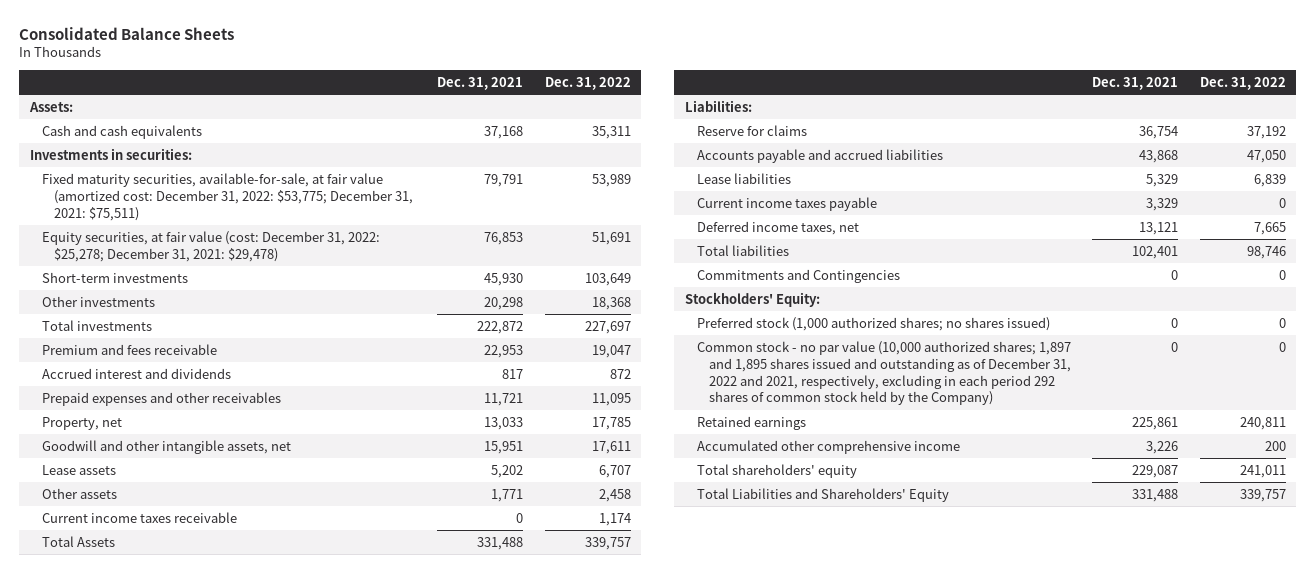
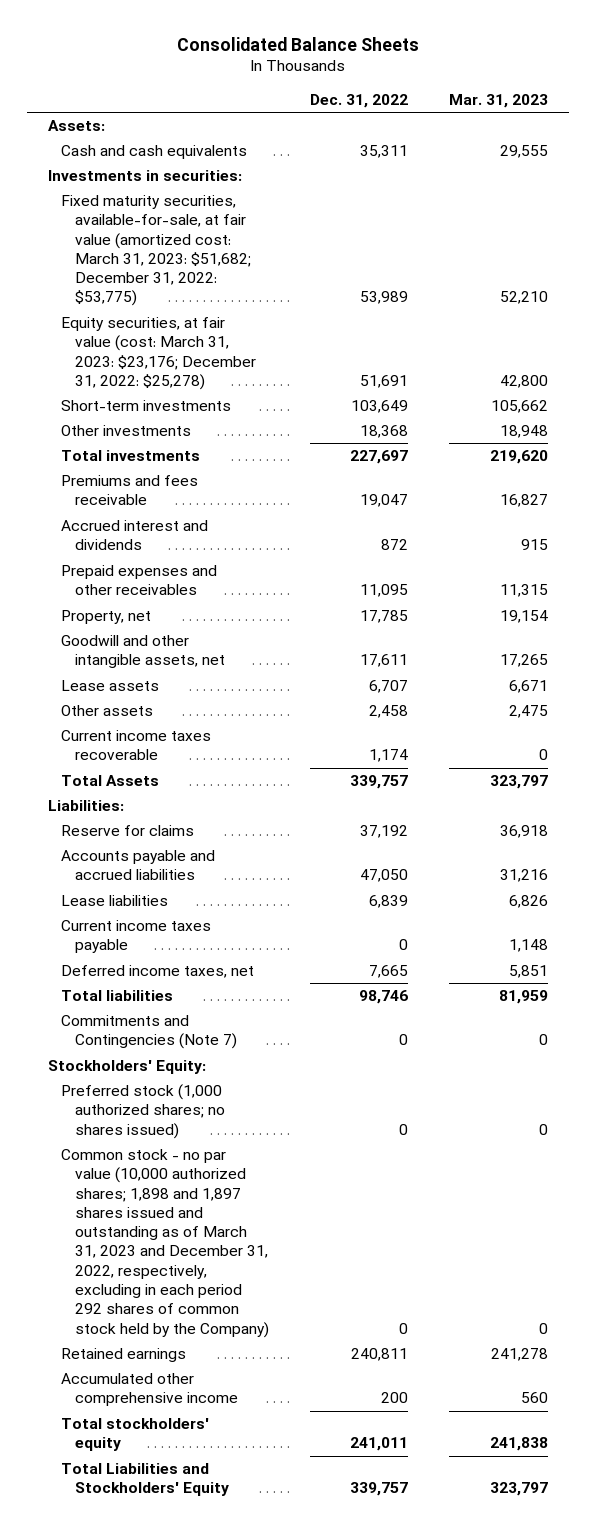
- | Dec. 31, 2021 | Dec. 31, 2022
+ | Dec. 31, 2022 | Mar. 31, 2023
- Fixed maturity securities, available-for-sale, at fair value (amortized cost: December 31, 2022: $53,775; December 31, 2021: $75,511) | 79,791 | 53,989
- Equity securities, at fair value (cost: December 31, 2022: $25,278; December 31, 2021: $29,478) | 76,853 | 51,691
+ Fixed maturity securities, available-for-sale, at fair value (amortized cost: March 31, 2023: $51,682; December 31, 2022: $53,775) | 53,989 | 52,210
+ Equity securities, at fair value (cost: March 31, 2023: $23,176; December 31, 2022: $25,278) | 51,691 | 42,800
- Premium and fees receivable | 22,953 | 19,047
+ Premiums and fees receivable | 19,047 | 16,827
- Current income taxes receivable | 0 | 1,174
+ Current income taxes recoverable | 1,174 | 0
- Commitments and Contingencies | 0 | 0
+ Commitments and Contingencies (Note 7) | 0 | 0
- Common stock - no par value (10,000 authorized shares; 1,897 and 1,895 shares issued and outstanding as of December 31, 2022 and 2021, respectively, excluding in each period 292 shares of common stock held by the Company) | 0 | 0
+ Common stock - no par value (10,000 authorized shares; 1,898 and 1,897 shares issued and outstanding as of March 31, 2023 and December 31, 2022, respectively, excluding in each period 292 shares of common stock held by the Company) | 0 | 0
- Total shareholders' equity | 229,087 | 241,011
- Total Liabilities and Shareholders' Equity | 331,488 | 339,757
+ Total stockholders' equity | 241,011 | 241,838
+ Total Liabilities and Stockholders' Equity | 339,757 | 323,797

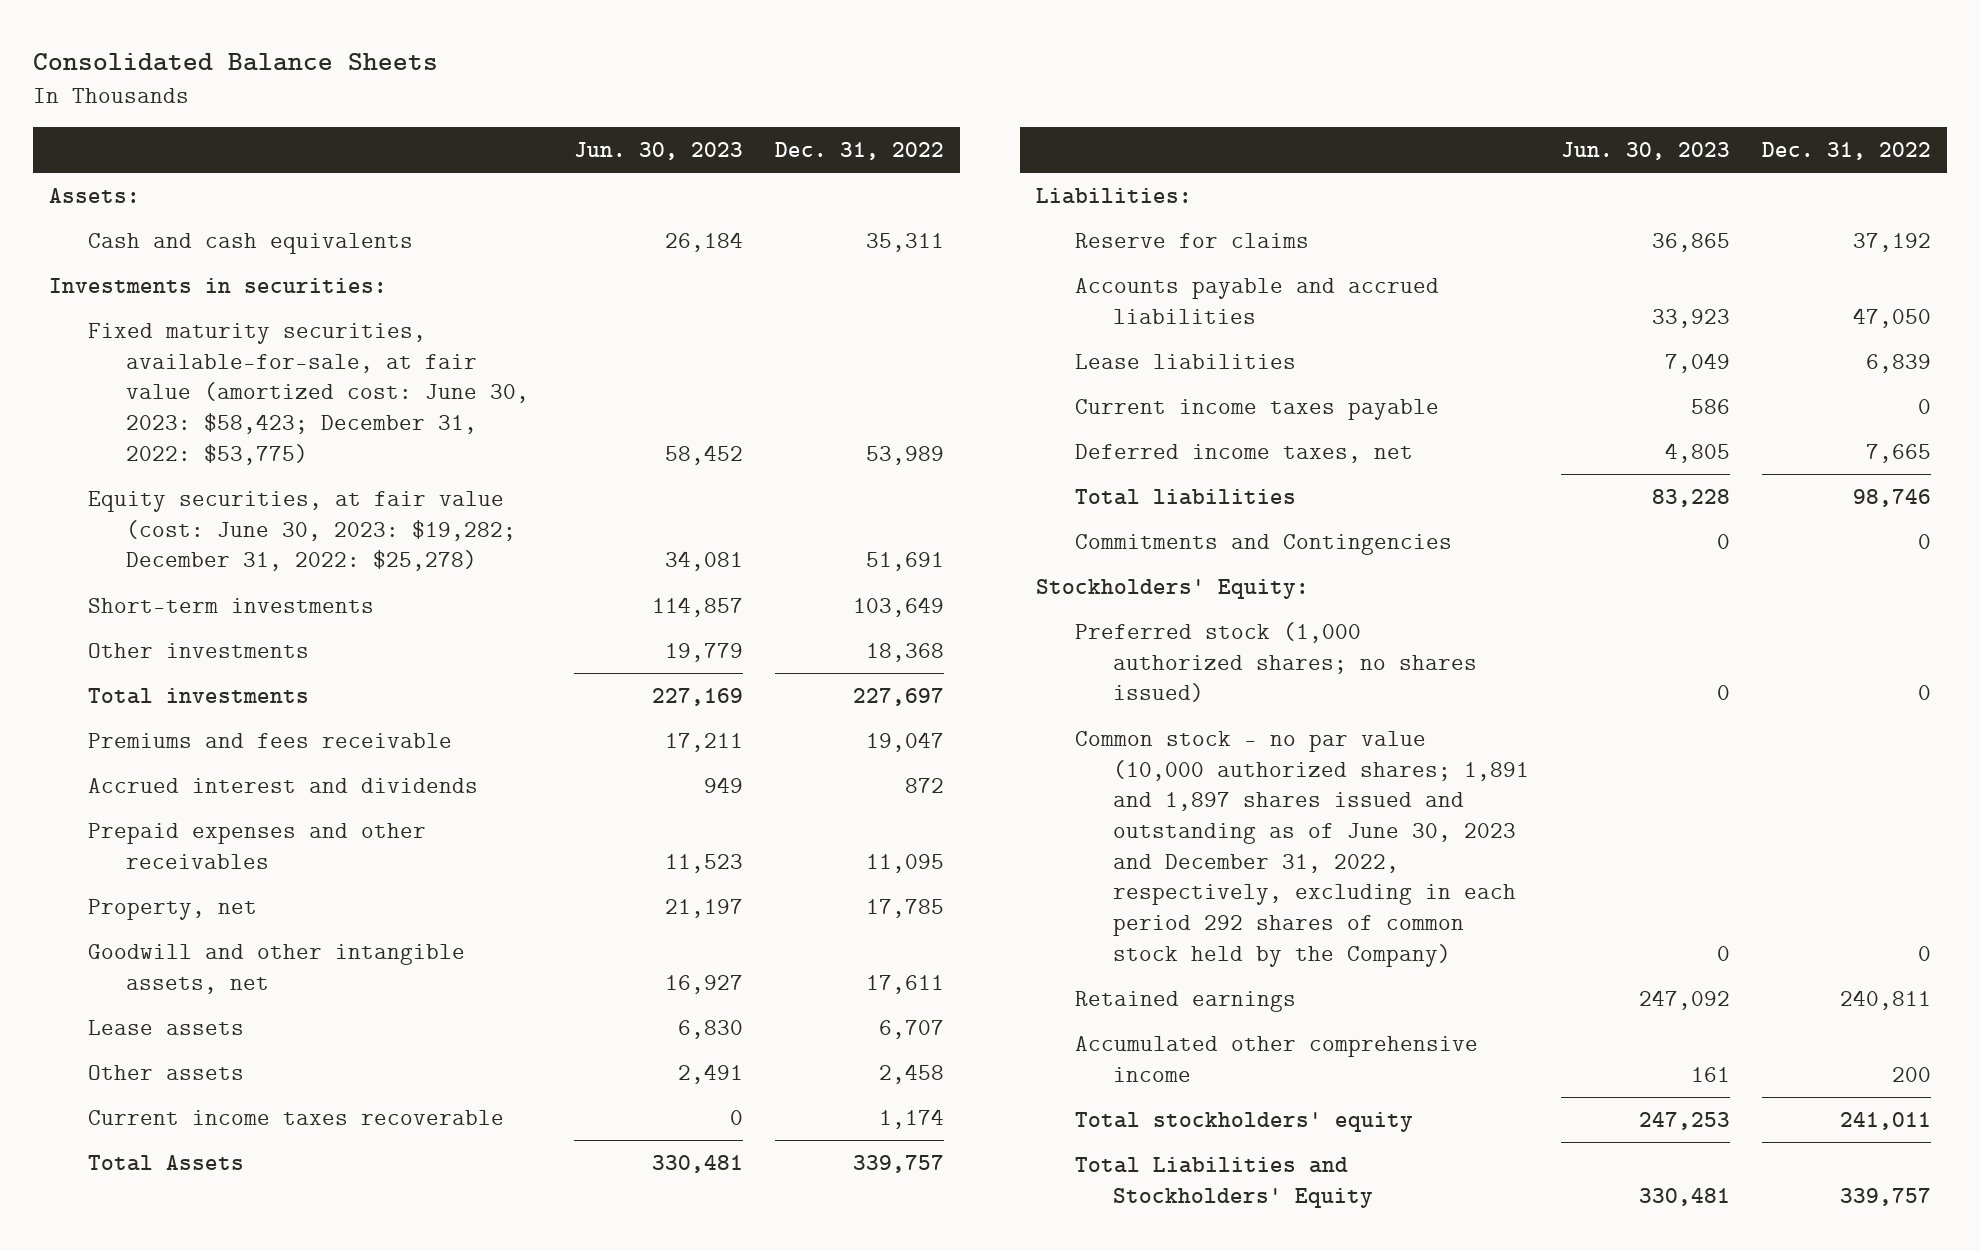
- | Dec. 31, 2022 | Mar. 31, 2023
+ | Jun. 30, 2023 | Dec. 31, 2022
- Fixed maturity securities, available-for-sale, at fair value (amortized cost: March 31, 2023: $51,682; December 31, 2022: $53,775) | 53,989 | 52,210
- Equity securities, at fair value (cost: March 31, 2023: $23,176; December 31, 2022: $25,278) | 51,691 | 42,800
+ Fixed maturity securities, available-for-sale, at fair value (amortized cost: June 30, 2023: $58,423; December 31, 2022: $53,775) | 58,452 | 53,989
+ Equity securities, at fair value (cost: June 30, 2023: $19,282; December 31, 2022: $25,278) | 34,081 | 51,691
- Commitments and Contingencies (Note 7) | 0 | 0
+ Commitments and Contingencies | 0 | 0
- Common stock - no par value (10,000 authorized shares; 1,898 and 1,897 shares issued and outstanding as of March 31, 2023 and December 31, 2022, respectively, excluding in each period 292 shares of common stock held by the Company) | 0 | 0
+ Common stock - no par value (10,000 authorized shares; 1,891 and 1,897 shares issued and outstanding as of June 30, 2023 and December 31, 2022, respectively, excluding in each period 292 shares of common stock held by the Company) | 0 | 0

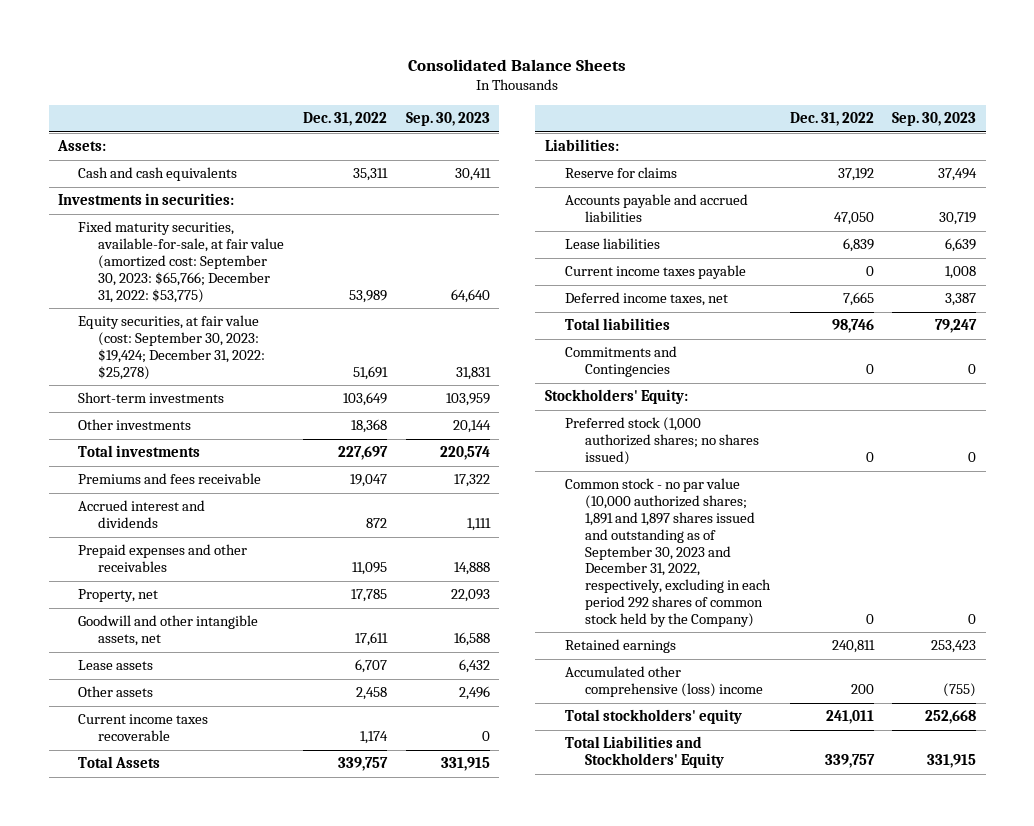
- | Jun. 30, 2023 | Dec. 31, 2022
+ | Dec. 31, 2022 | Sep. 30, 2023
- Fixed maturity securities, available-for-sale, at fair value (amortized cost: June 30, 2023: $58,423; December 31, 2022: $53,775) | 58,452 | 53,989
- Equity securities, at fair value (cost: June 30, 2023: $19,282; December 31, 2022: $25,278) | 34,081 | 51,691
+ Fixed maturity securities, available-for-sale, at fair value (amortized cost: September 30, 2023: $65,766; December 31, 2022: $53,775) | 53,989 | 64,640
+ Equity securities, at fair value (cost: September 30, 2023: $19,424; December 31, 2022: $25,278) | 51,691 | 31,831
- Common stock - no par value (10,000 authorized shares; 1,891 and 1,897 shares issued and outstanding as of June 30, 2023 and December 31, 2022, respectively, excluding in each period 292 shares of common stock held by the Company) | 0 | 0
+ Common stock - no par value (10,000 authorized shares; 1,891 and 1,897 shares issued and outstanding as of September 30, 2023 and December 31, 2022, respectively, excluding in each period 292 shares of common stock held by the Company) | 0 | 0
- Accumulated other comprehensive income | 161 | 200
+ Accumulated other comprehensive (loss) income | 200 | (755)

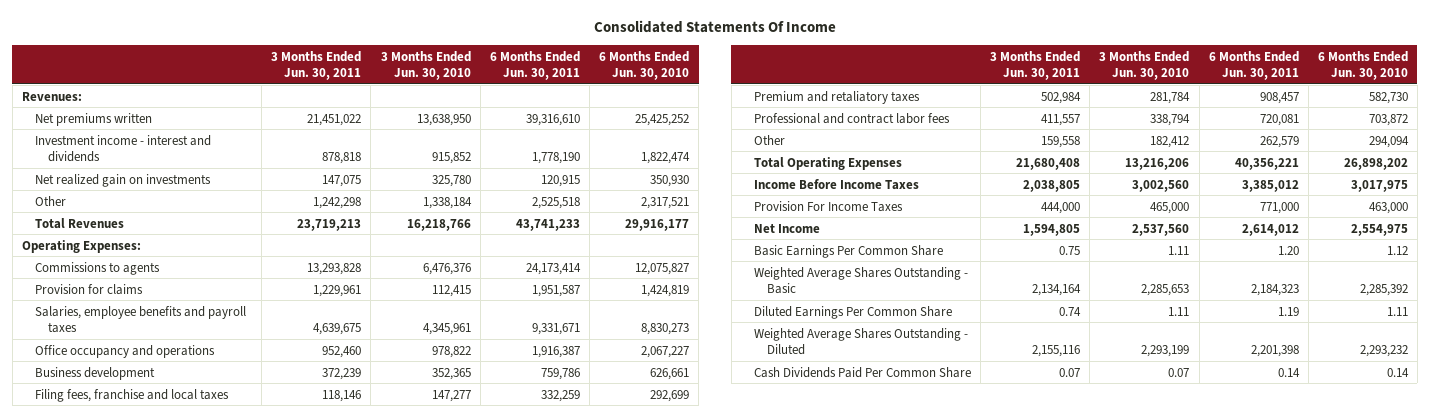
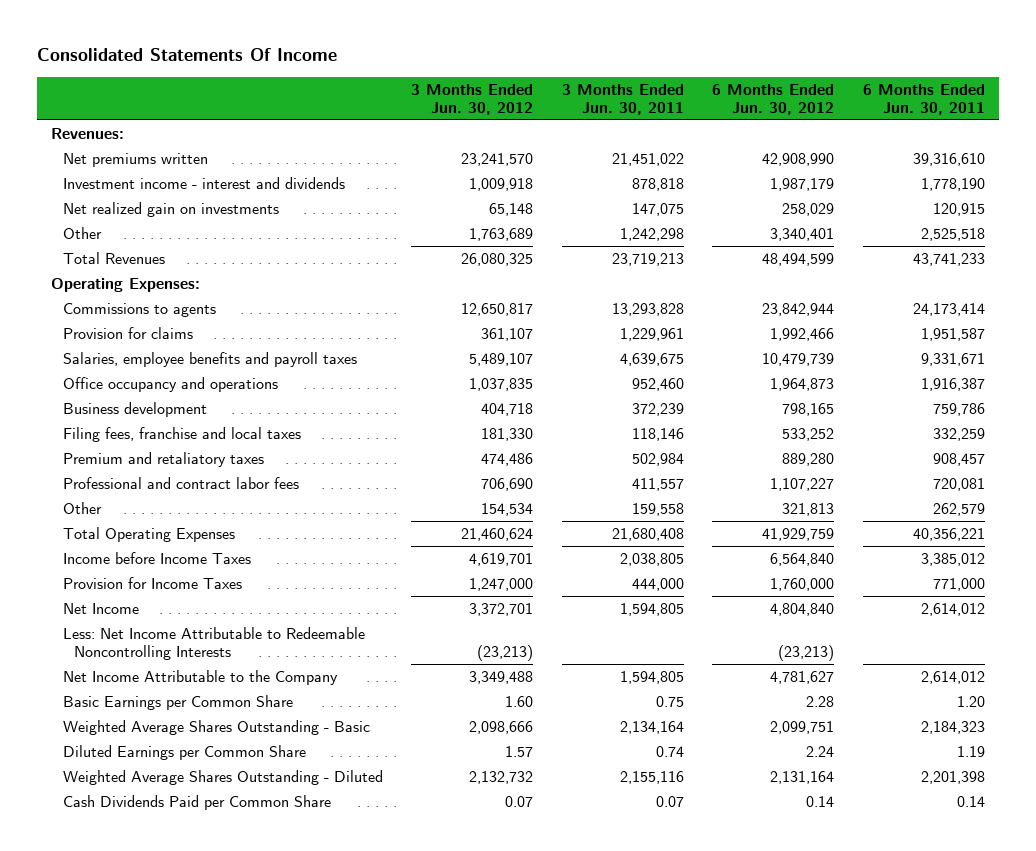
- | 3 Months Ended Jun. 30, 2011 | 3 Months Ended Jun. 30, 2010 | 6 Months Ended Jun. 30, 2011 | 6 Months Ended Jun. 30, 2010
+ | 3 Months Ended Jun. 30, 2012 | 3 Months Ended Jun. 30, 2011 | 6 Months Ended Jun. 30, 2012 | 6 Months Ended Jun. 30, 2011
- Income Before Income Taxes | 2,038,805 | 3,002,560 | 3,385,012 | 3,017,975
- Provision For Income Taxes | 444,000 | 465,000 | 771,000 | 463,000
+ Income before Income Taxes | 4,619,701 | 2,038,805 | 6,564,840 | 3,385,012
+ Provision for Income Taxes | 1,247,000 | 444,000 | 1,760,000 | 771,000
- Basic Earnings Per Common Share | 0.75 | 1.11 | 1.20 | 1.12
+ Less: Net Income Attributable to Redeemable Noncontrolling Interests | (23,213) | | (23,213) |
+ Net Income Attributable to the Company | 3,349,488 | 1,594,805 | 4,781,627 | 2,614,012
+ Basic Earnings per Common Share | 1.60 | 0.75 | 2.28 | 1.20
- Diluted Earnings Per Common Share | 0.74 | 1.11 | 1.19 | 1.11
+ Diluted Earnings per Common Share | 1.57 | 0.74 | 2.24 | 1.19
- Cash Dividends Paid Per Common Share | 0.07 | 0.07 | 0.14 | 0.14
+ Cash Dividends Paid per Common Share | 0.07 | 0.07 | 0.14 | 0.14

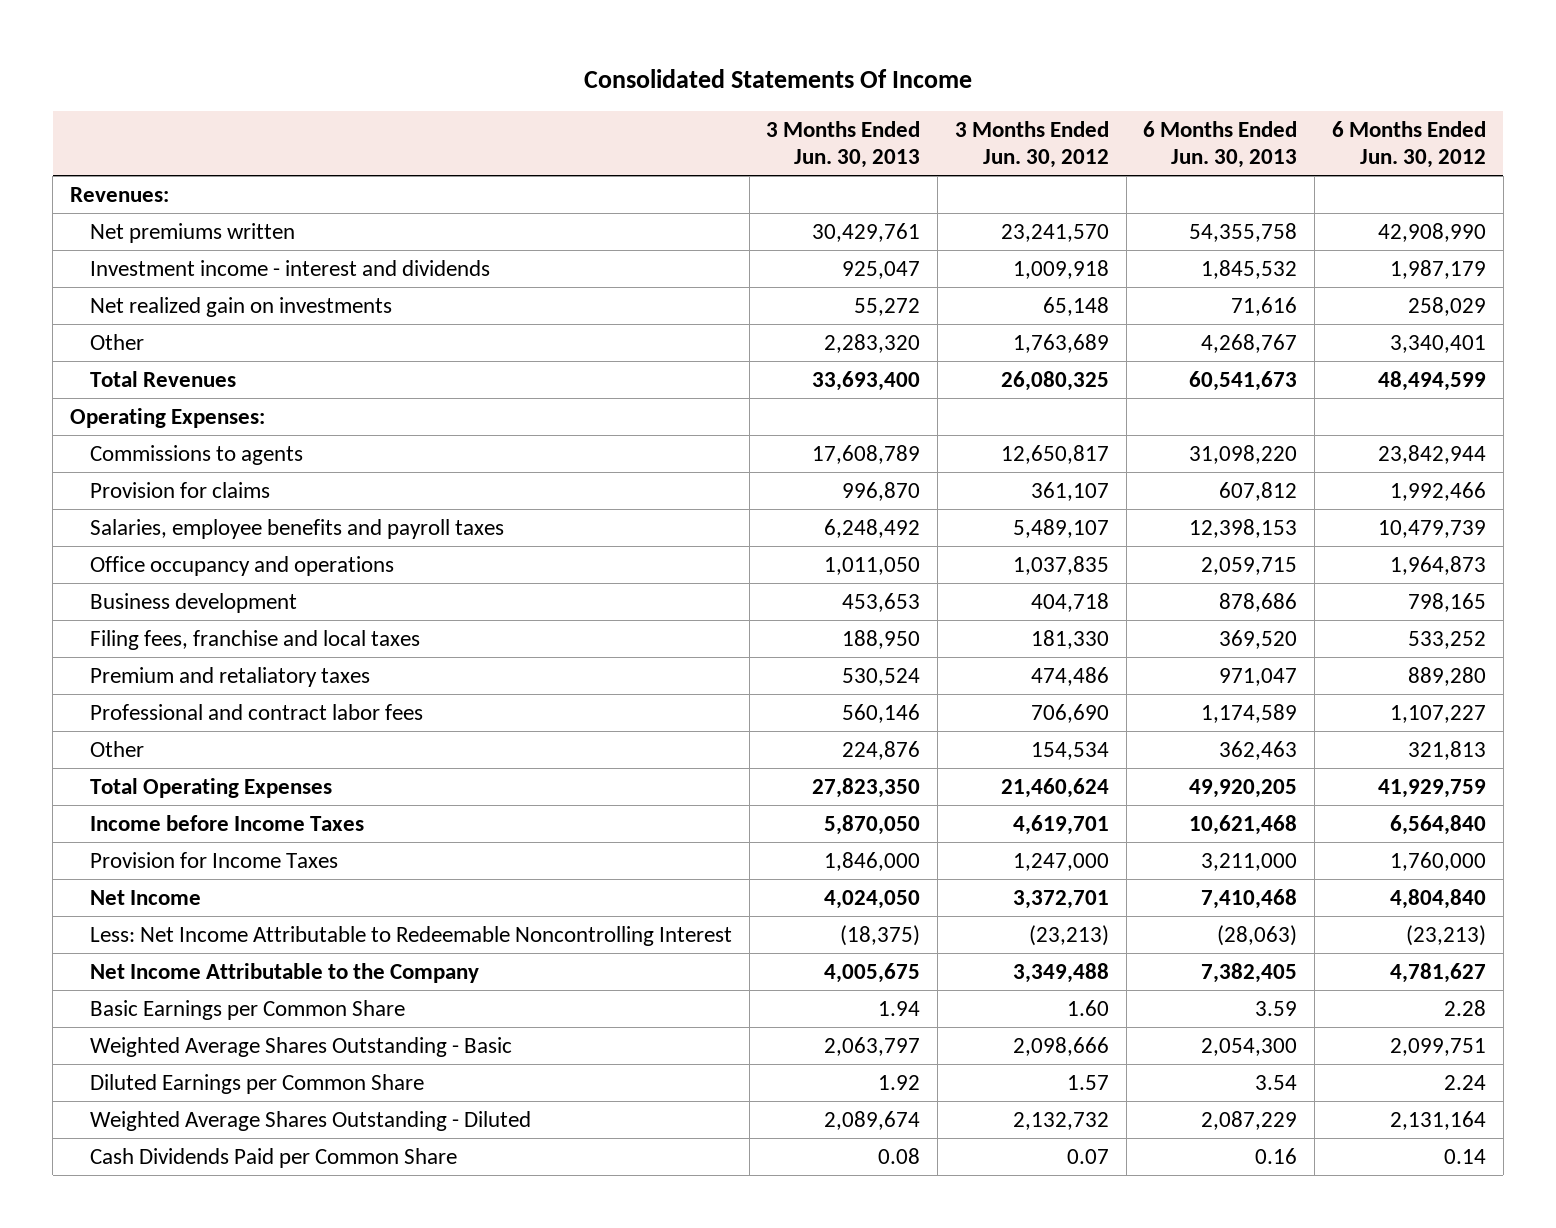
- | 3 Months Ended Jun. 30, 2012 | 3 Months Ended Jun. 30, 2011 | 6 Months Ended Jun. 30, 2012 | 6 Months Ended Jun. 30, 2011
+ | 3 Months Ended Jun. 30, 2013 | 3 Months Ended Jun. 30, 2012 | 6 Months Ended Jun. 30, 2013 | 6 Months Ended Jun. 30, 2012
- Less: Net Income Attributable to Redeemable Noncontrolling Interests | (23,213) | | (23,213) |
+ Less: Net Income Attributable to Redeemable Noncontrolling Interest | (18,375) | (23,213) | (28,063) | (23,213)

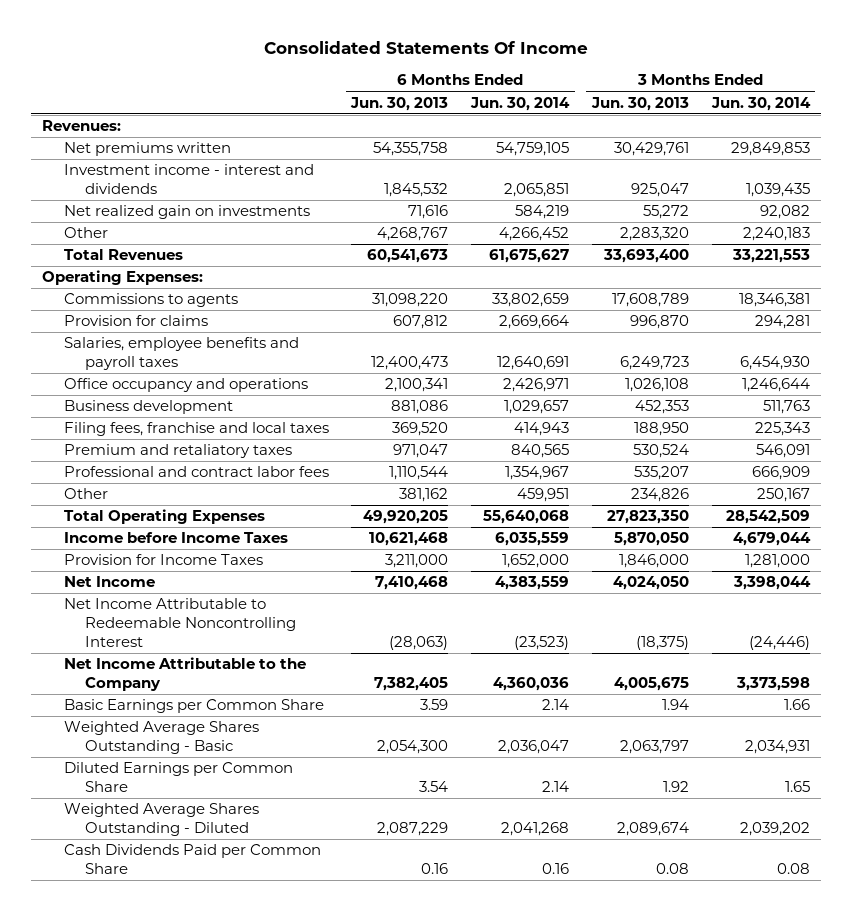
- | 3 Months Ended Jun. 30, 2013 | 3 Months Ended Jun. 30, 2012 | 6 Months Ended Jun. 30, 2013 | 6 Months Ended Jun. 30, 2012
+ | 6 Months Ended Jun. 30, 2013 | 6 Months Ended Jun. 30, 2014 | 3 Months Ended Jun. 30, 2013 | 3 Months Ended Jun. 30, 2014
- Salaries, employee benefits and payroll taxes | 6,248,492 | 5,489,107 | 12,398,153 | 10,479,739
- Office occupancy and operations | 1,011,050 | 1,037,835 | 2,059,715 | 1,964,873
- Business development | 453,653 | 404,718 | 878,686 | 798,165
+ Salaries, employee benefits and payroll taxes | 12,400,473 | 12,640,691 | 6,249,723 | 6,454,930
+ Office occupancy and operations | 2,100,341 | 2,426,971 | 1,026,108 | 1,246,644
+ Business development | 881,086 | 1,029,657 | 452,353 | 511,763
- Professional and contract labor fees | 560,146 | 706,690 | 1,174,589 | 1,107,227
- Other | 224,876 | 154,534 | 362,463 | 321,813
+ Professional and contract labor fees | 1,110,544 | 1,354,967 | 535,207 | 666,909
+ Other | 381,162 | 459,951 | 234,826 | 250,167
- Less: Net Income Attributable to Redeemable Noncontrolling Interest | (18,375) | (23,213) | (28,063) | (23,213)
+ Net Income Attributable to Redeemable Noncontrolling Interest | (28,063) | (23,523) | (18,375) | (24,446)

